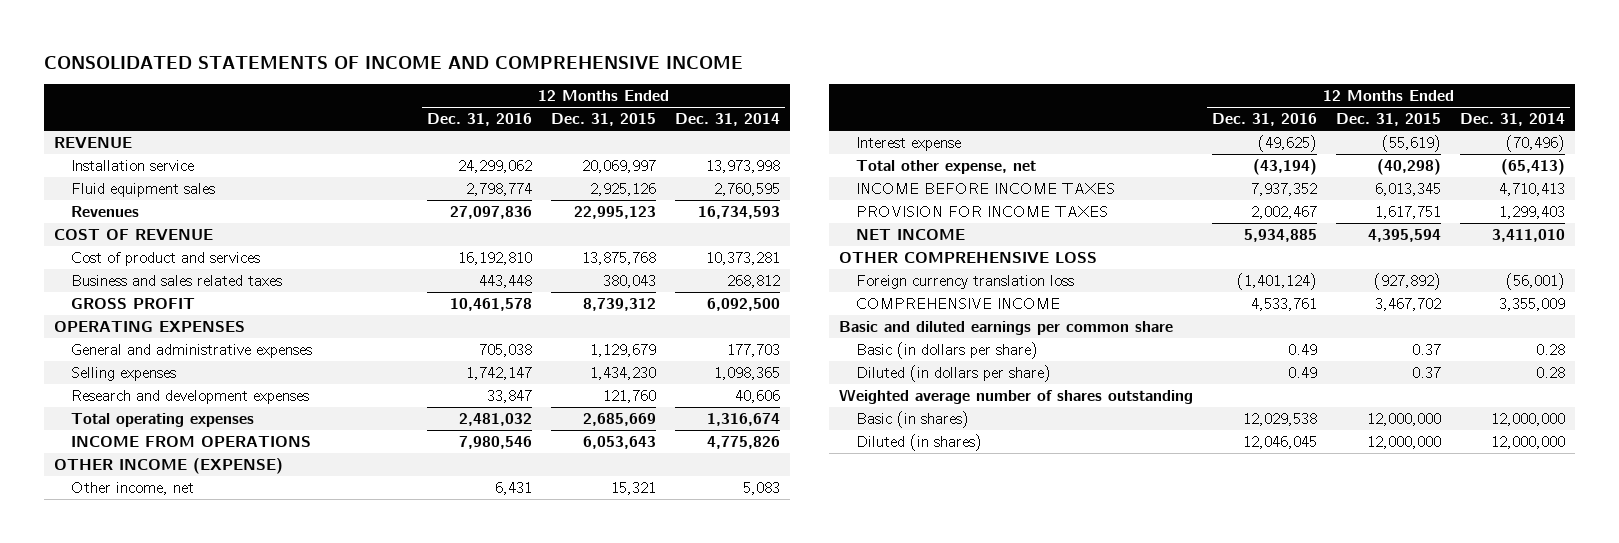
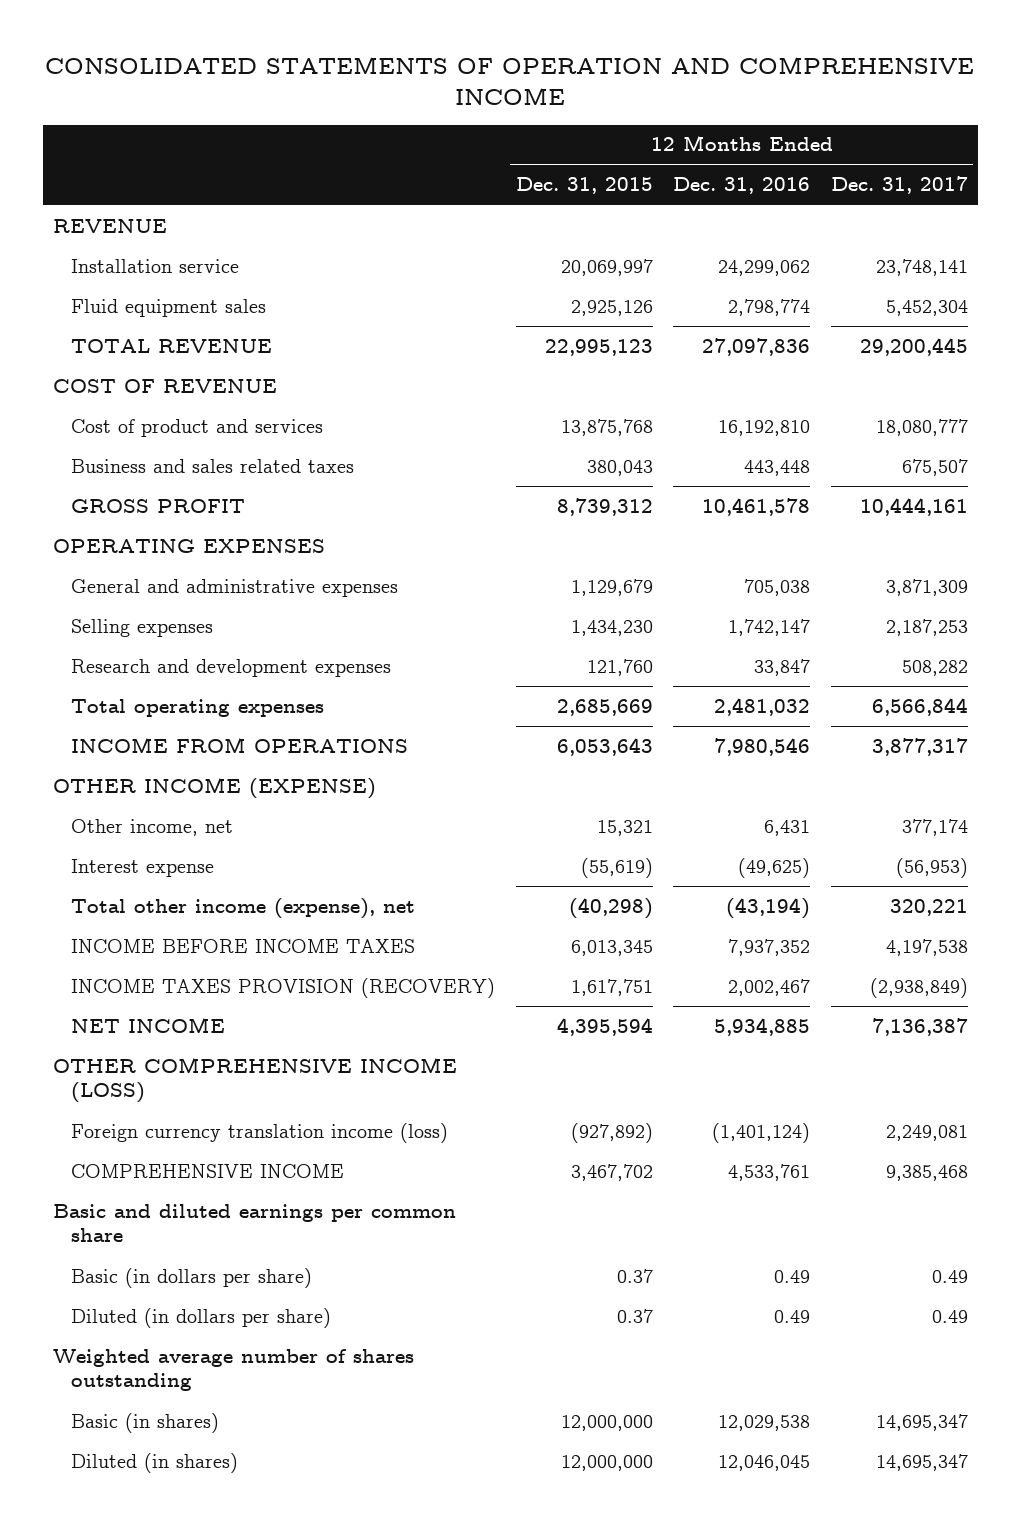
- CONSOLIDATED STATEMENTS OF INCOME AND COMPREHENSIVE INCOME
+ CONSOLIDATED STATEMENTS OF OPERATION AND COMPREHENSIVE INCOME
- | 12 Months Ended Dec. 31, 2016 | 12 Months Ended Dec. 31, 2015 | 12 Months Ended Dec. 31, 2014
+ | 12 Months Ended Dec. 31, 2015 | 12 Months Ended Dec. 31, 2016 | 12 Months Ended Dec. 31, 2017
- Revenues | 27,097,836 | 22,995,123 | 16,734,593
+ TOTAL REVENUE | 22,995,123 | 27,097,836 | 29,200,445
- Total other expense, net | (43,194) | (40,298) | (65,413)
+ Total other income (expense), net | (40,298) | (43,194) | 320,221
- PROVISION FOR INCOME TAXES | 2,002,467 | 1,617,751 | 1,299,403
+ INCOME TAXES PROVISION (RECOVERY) | 1,617,751 | 2,002,467 | (2,938,849)
- OTHER COMPREHENSIVE LOSS
- Foreign currency translation loss | (1,401,124) | (927,892) | (56,001)
+ OTHER COMPREHENSIVE INCOME (LOSS)
+ Foreign currency translation income (loss) | (927,892) | (1,401,124) | 2,249,081

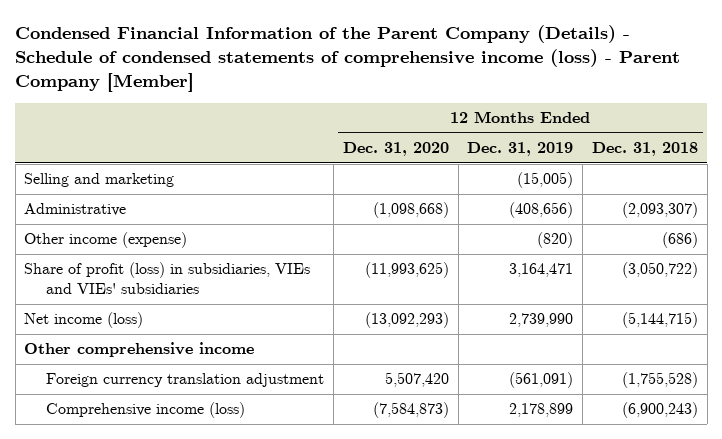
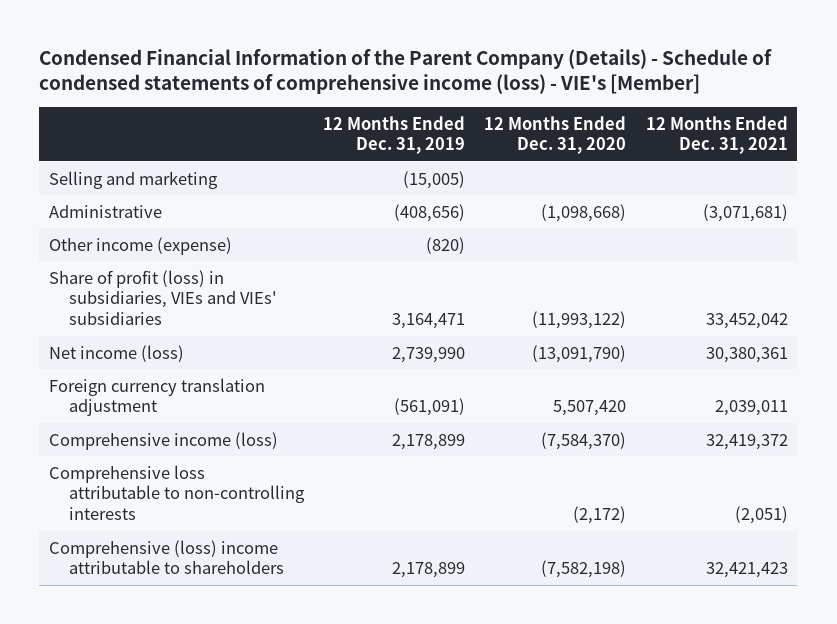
- Condensed Financial Information of the Parent Company (Details) - Schedule of condensed statements of comprehensive income (loss) - Parent Company [Member]
+ Condensed Financial Information of the Parent Company (Details) - Schedule of condensed statements of comprehensive income (loss) - VIE's [Member]
- | 12 Months Ended Dec. 31, 2020 | 12 Months Ended Dec. 31, 2019 | 12 Months Ended Dec. 31, 2018
+ | 12 Months Ended Dec. 31, 2019 | 12 Months Ended Dec. 31, 2020 | 12 Months Ended Dec. 31, 2021
- Share of profit (loss) in subsidiaries, VIEs and VIEs' subsidiaries | (11,993,625) | 3,164,471 | (3,050,722)
- Net income (loss) | (13,092,293) | 2,739,990 | (5,144,715)
- Other comprehensive income
+ Share of profit (loss) in subsidiaries, VIEs and VIEs' subsidiaries | 3,164,471 | (11,993,122) | 33,452,042
+ Net income (loss) | 2,739,990 | (13,091,790) | 30,380,361
- Comprehensive income (loss) | (7,584,873) | 2,178,899 | (6,900,243)
+ Comprehensive income (loss) | 2,178,899 | (7,584,370) | 32,419,372
+ Comprehensive loss attributable to non-controlling interests | | (2,172) | (2,051)
+ Comprehensive (loss) income attributable to shareholders | 2,178,899 | (7,582,198) | 32,421,423

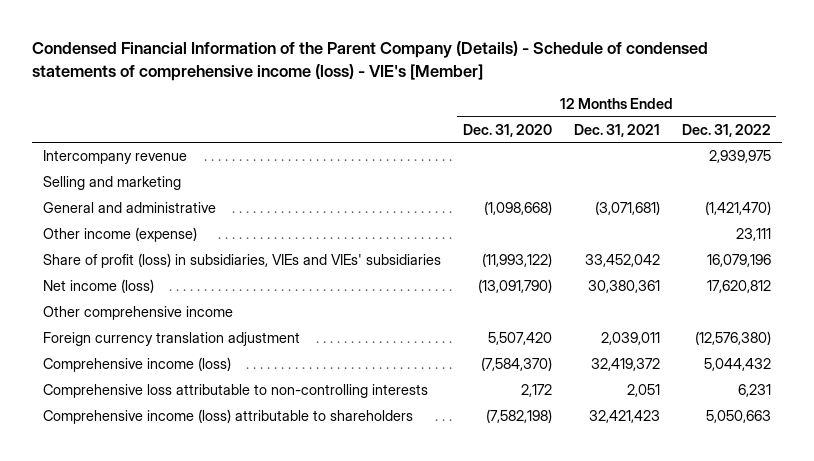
- | 12 Months Ended Dec. 31, 2019 | 12 Months Ended Dec. 31, 2020 | 12 Months Ended Dec. 31, 2021
+ | 12 Months Ended Dec. 31, 2020 | 12 Months Ended Dec. 31, 2021 | 12 Months Ended Dec. 31, 2022
+ Intercompany revenue | | | 2,939,975
- Administrative | (408,656) | (1,098,668) | (3,071,681)
+ General and administrative | (1,098,668) | (3,071,681) | (1,421,470)
+ Other comprehensive income
- Comprehensive loss attributable to non-controlling interests | | (2,172) | (2,051)
- Comprehensive (loss) income attributable to shareholders | 2,178,899 | (7,582,198) | 32,421,423
+ Comprehensive loss attributable to non-controlling interests | 2,172 | 2,051 | 6,231
+ Comprehensive income (loss) attributable to shareholders | (7,582,198) | 32,421,423 | 5,050,663

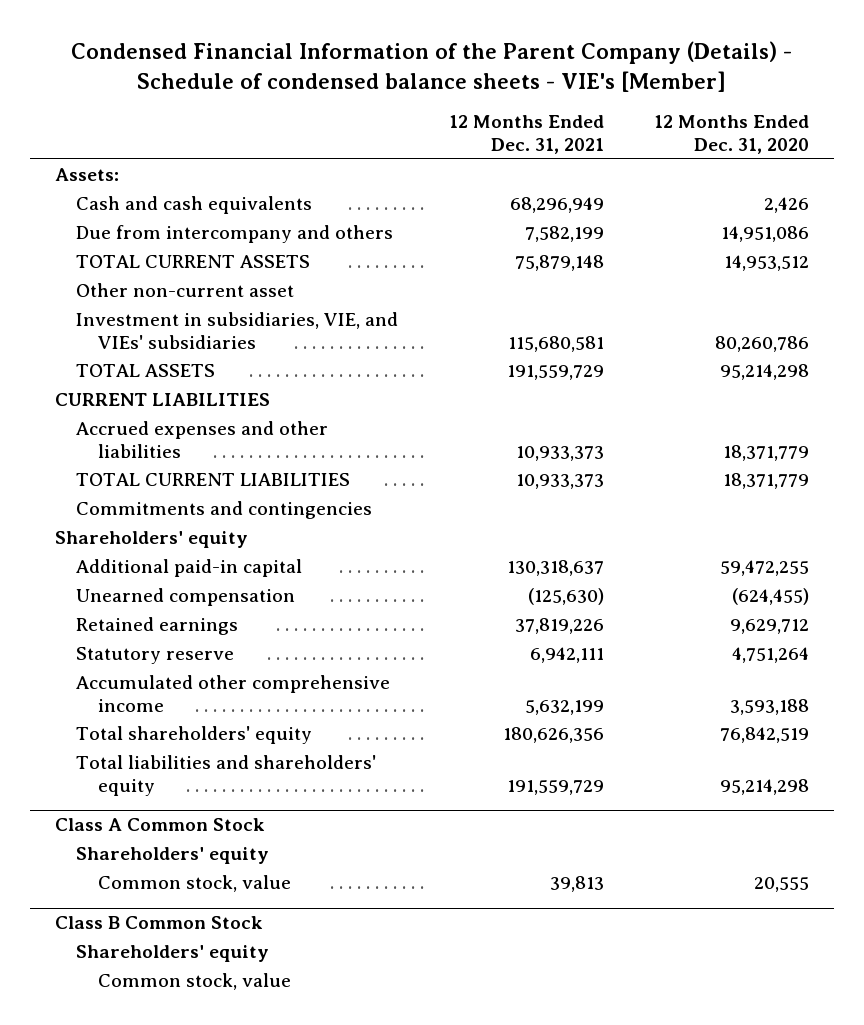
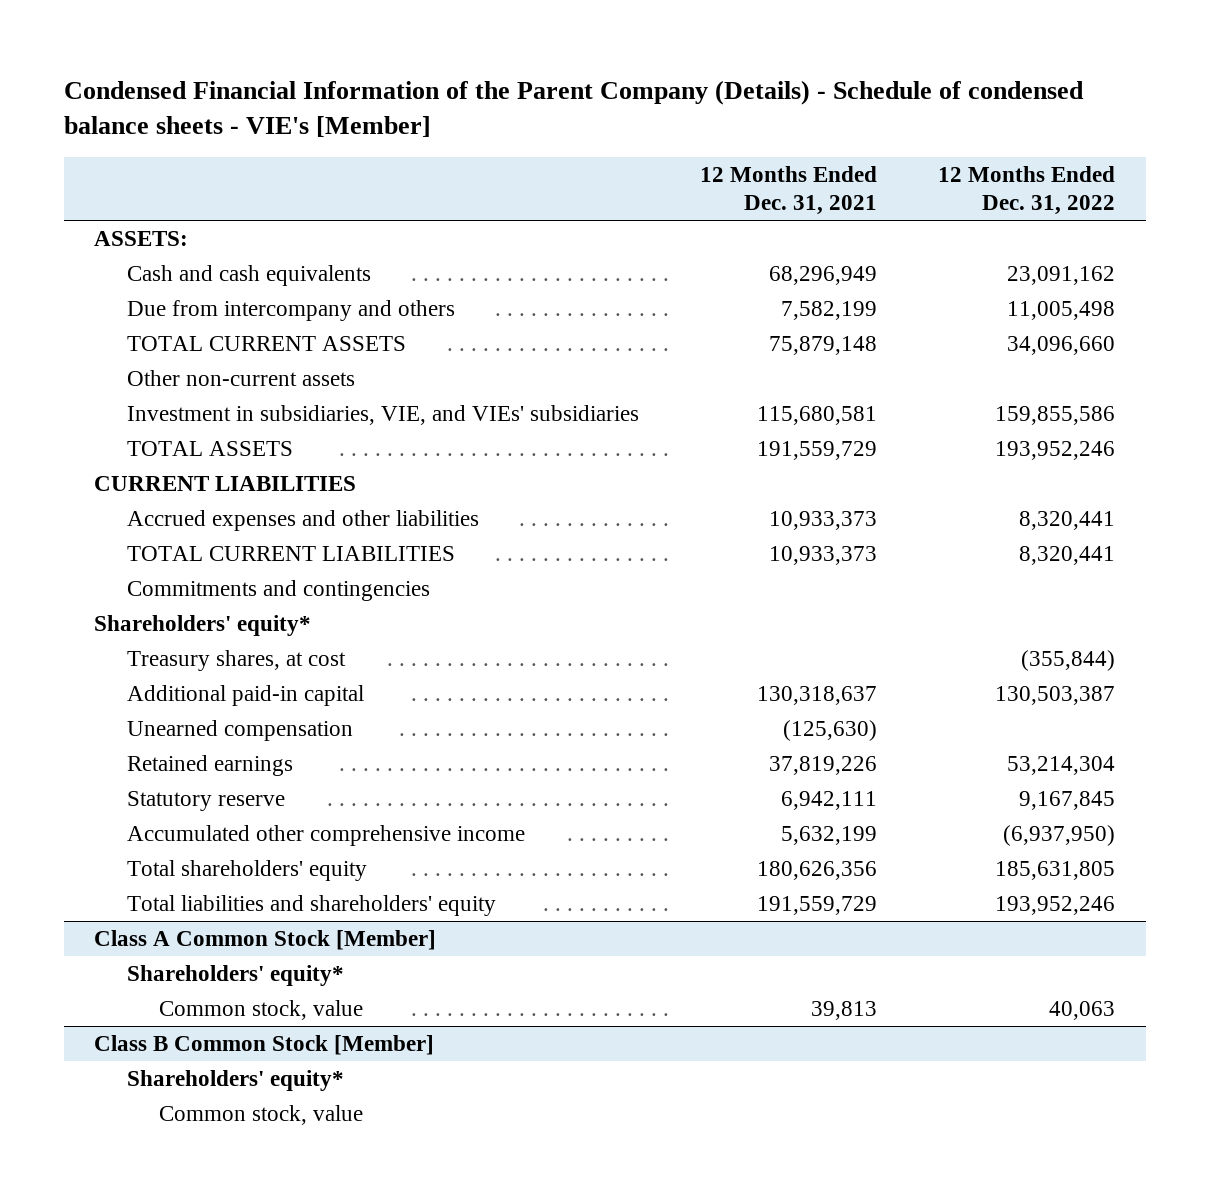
- | 12 Months Ended Dec. 31, 2021 | 12 Months Ended Dec. 31, 2020
+ | 12 Months Ended Dec. 31, 2021 | 12 Months Ended Dec. 31, 2022
- Assets:
+ ASSETS:
- Other non-current asset
+ Other non-current assets
- Shareholders' equity
+ Shareholders' equity*
+ Treasury shares, at cost | | (355,844)
- Class A Common Stock
- Shareholders' equity
+ Class A Common Stock [Member]
+ Shareholders' equity*
- Class B Common Stock
- Shareholders' equity
+ Class B Common Stock [Member]
+ Shareholders' equity*

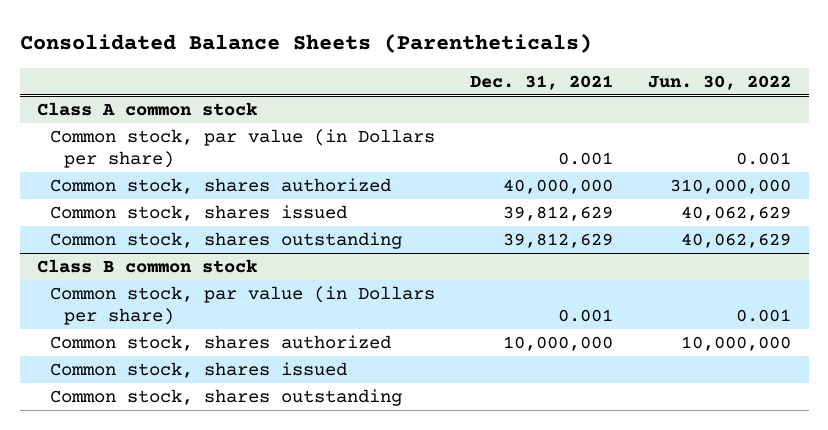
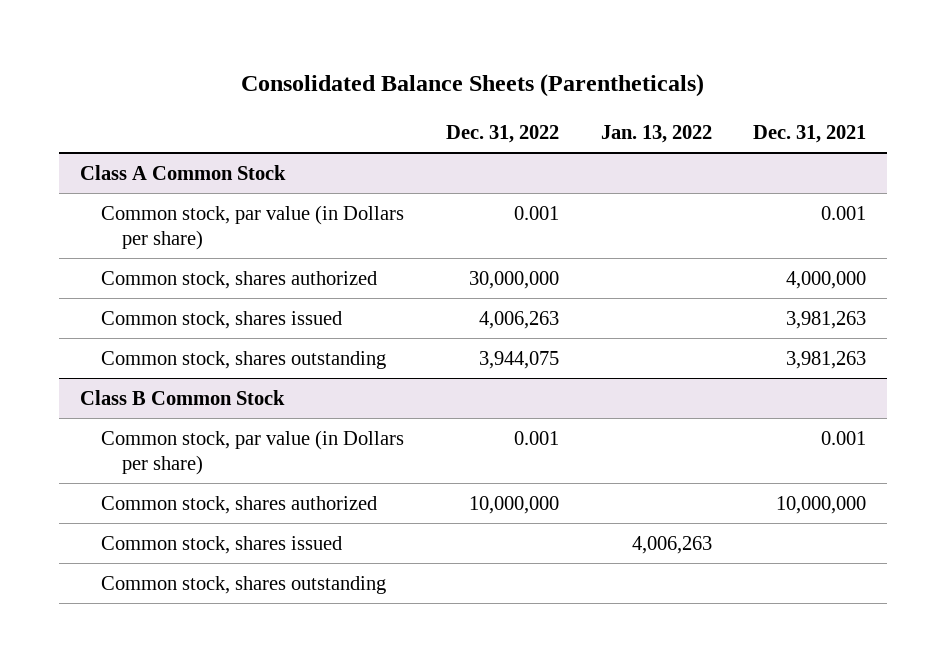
- | Dec. 31, 2021 | Jun. 30, 2022
+ | Dec. 31, 2022 | Jan. 13, 2022 | Dec. 31, 2021
- Class A common stock
+ Class A Common Stock
- Common stock, shares authorized | 40,000,000 | 310,000,000
- Common stock, shares issued | 39,812,629 | 40,062,629
- Common stock, shares outstanding | 39,812,629 | 40,062,629
- Class B common stock
+ Common stock, shares authorized | 30,000,000 | | 4,000,000
+ Common stock, shares issued | 4,006,263 | | 3,981,263
+ Common stock, shares outstanding | 3,944,075 | | 3,981,263
+ Class B Common Stock

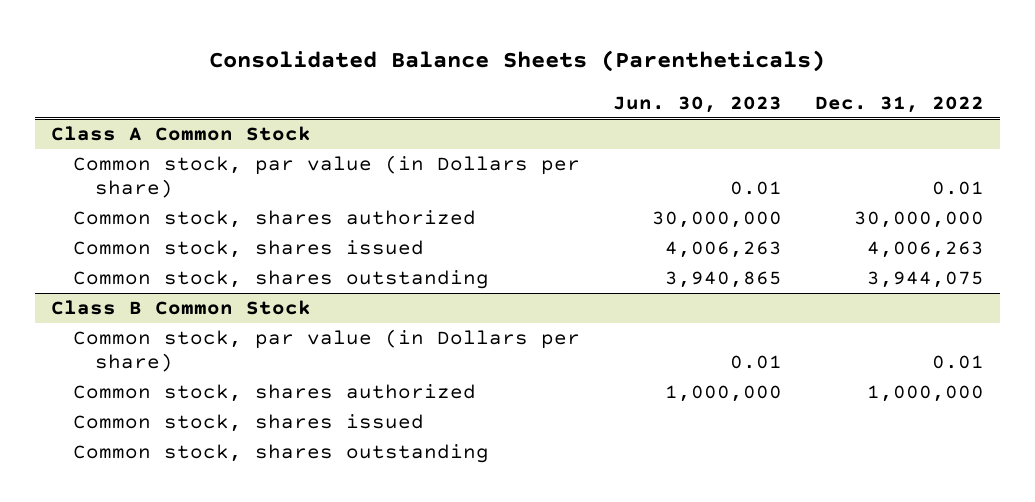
- | Dec. 31, 2022 | Jan. 13, 2022 | Dec. 31, 2021
+ | Jun. 30, 2023 | Dec. 31, 2022
@ Class A Common Stock
- Common stock, par value (in Dollars per share) | 0.001 | | 0.001
+ Common stock, par value (in Dollars per share) | 0.01 | 0.01
@ Class B Common Stock
- Common stock, par value (in Dollars per share) | 0.001 | | 0.001
- Common stock, shares authorized | 10,000,000 | | 10,000,000
+ Common stock, par value (in Dollars per share) | 0.01 | 0.01
+ Common stock, shares authorized | 1,000,000 | 1,000,000

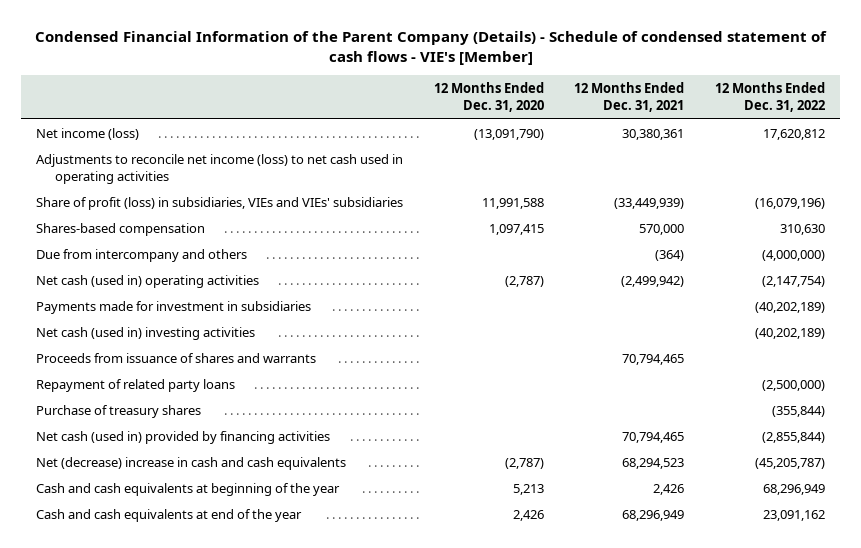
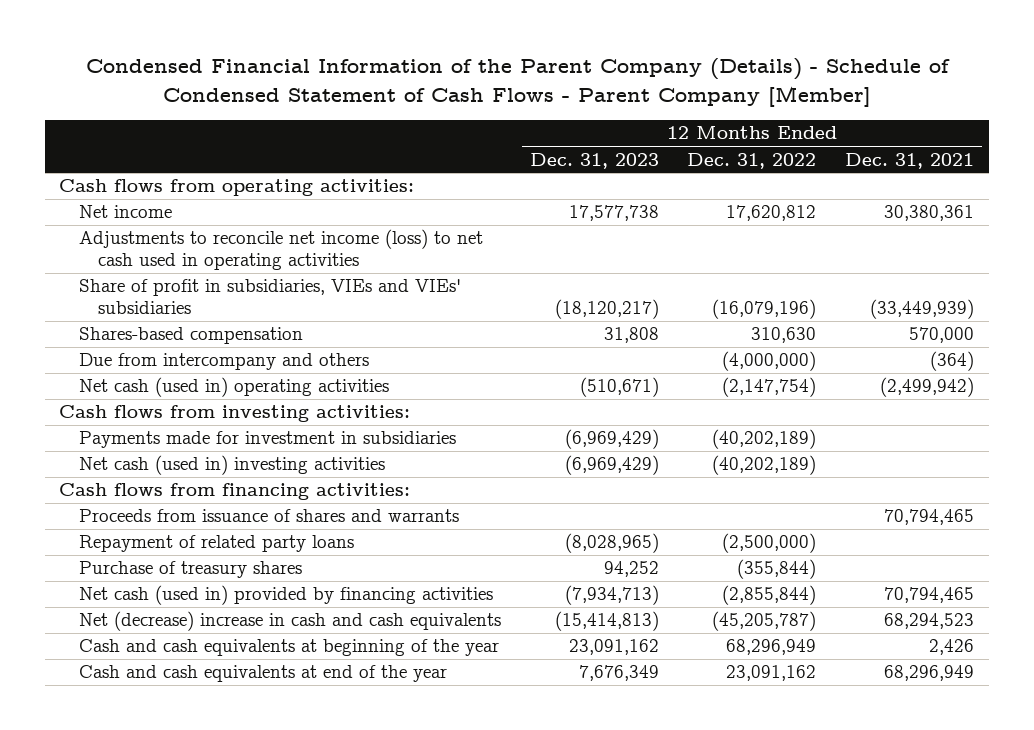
- Condensed Financial Information of the Parent Company (Details) - Schedule of condensed statement of cash flows - VIE's [Member]
+ Condensed Financial Information of the Parent Company (Details) - Schedule of Condensed Statement of Cash Flows - Parent Company [Member]
- | 12 Months Ended Dec. 31, 2020 | 12 Months Ended Dec. 31, 2021 | 12 Months Ended Dec. 31, 2022
+ | 12 Months Ended Dec. 31, 2023 | 12 Months Ended Dec. 31, 2022 | 12 Months Ended Dec. 31, 2021
- Net income (loss) | (13,091,790) | 30,380,361 | 17,620,812
+ Cash flows from operating activities:
+ Net income | 17,577,738 | 17,620,812 | 30,380,361
- Share of profit (loss) in subsidiaries, VIEs and VIEs' subsidiaries | 11,991,588 | (33,449,939) | (16,079,196)
+ Share of profit in subsidiaries, VIEs and VIEs' subsidiaries | (18,120,217) | (16,079,196) | (33,449,939)
+ Cash flows from investing activities:
+ Cash flows from financing activities:

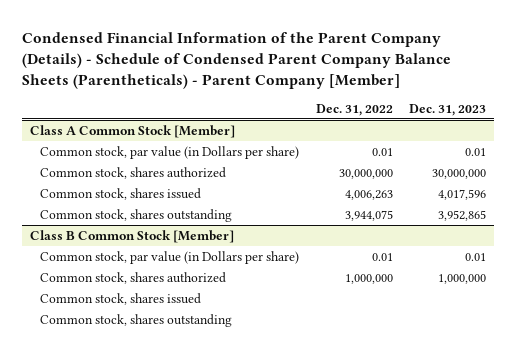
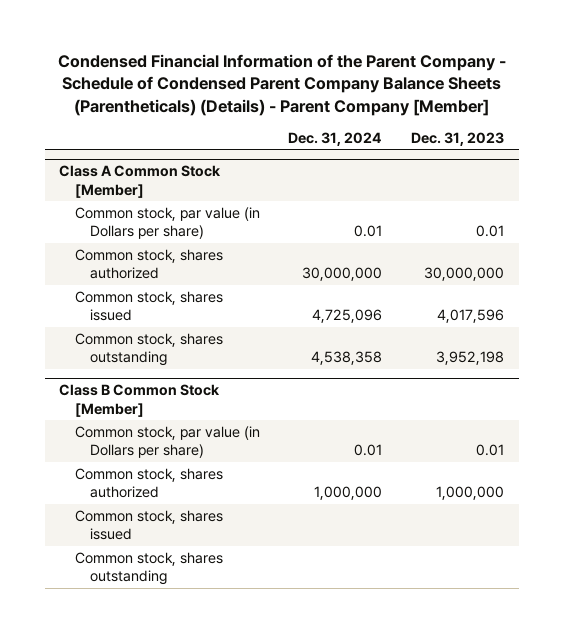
- Condensed Financial Information of the Parent Company (Details) - Schedule of Condensed Parent Company Balance Sheets (Parentheticals) - Parent Company [Member]
+ Condensed Financial Information of the Parent Company - Schedule of Condensed Parent Company Balance Sheets (Parentheticals) (Details) - Parent Company [Member]
- | Dec. 31, 2022 | Dec. 31, 2023
+ | Dec. 31, 2024 | Dec. 31, 2023
@ Class A Common Stock [Member]
- Common stock, shares outstanding | 3,944,075 | 3,952,865
+ Common stock, shares outstanding | 4,538,358 | 3,952,198

